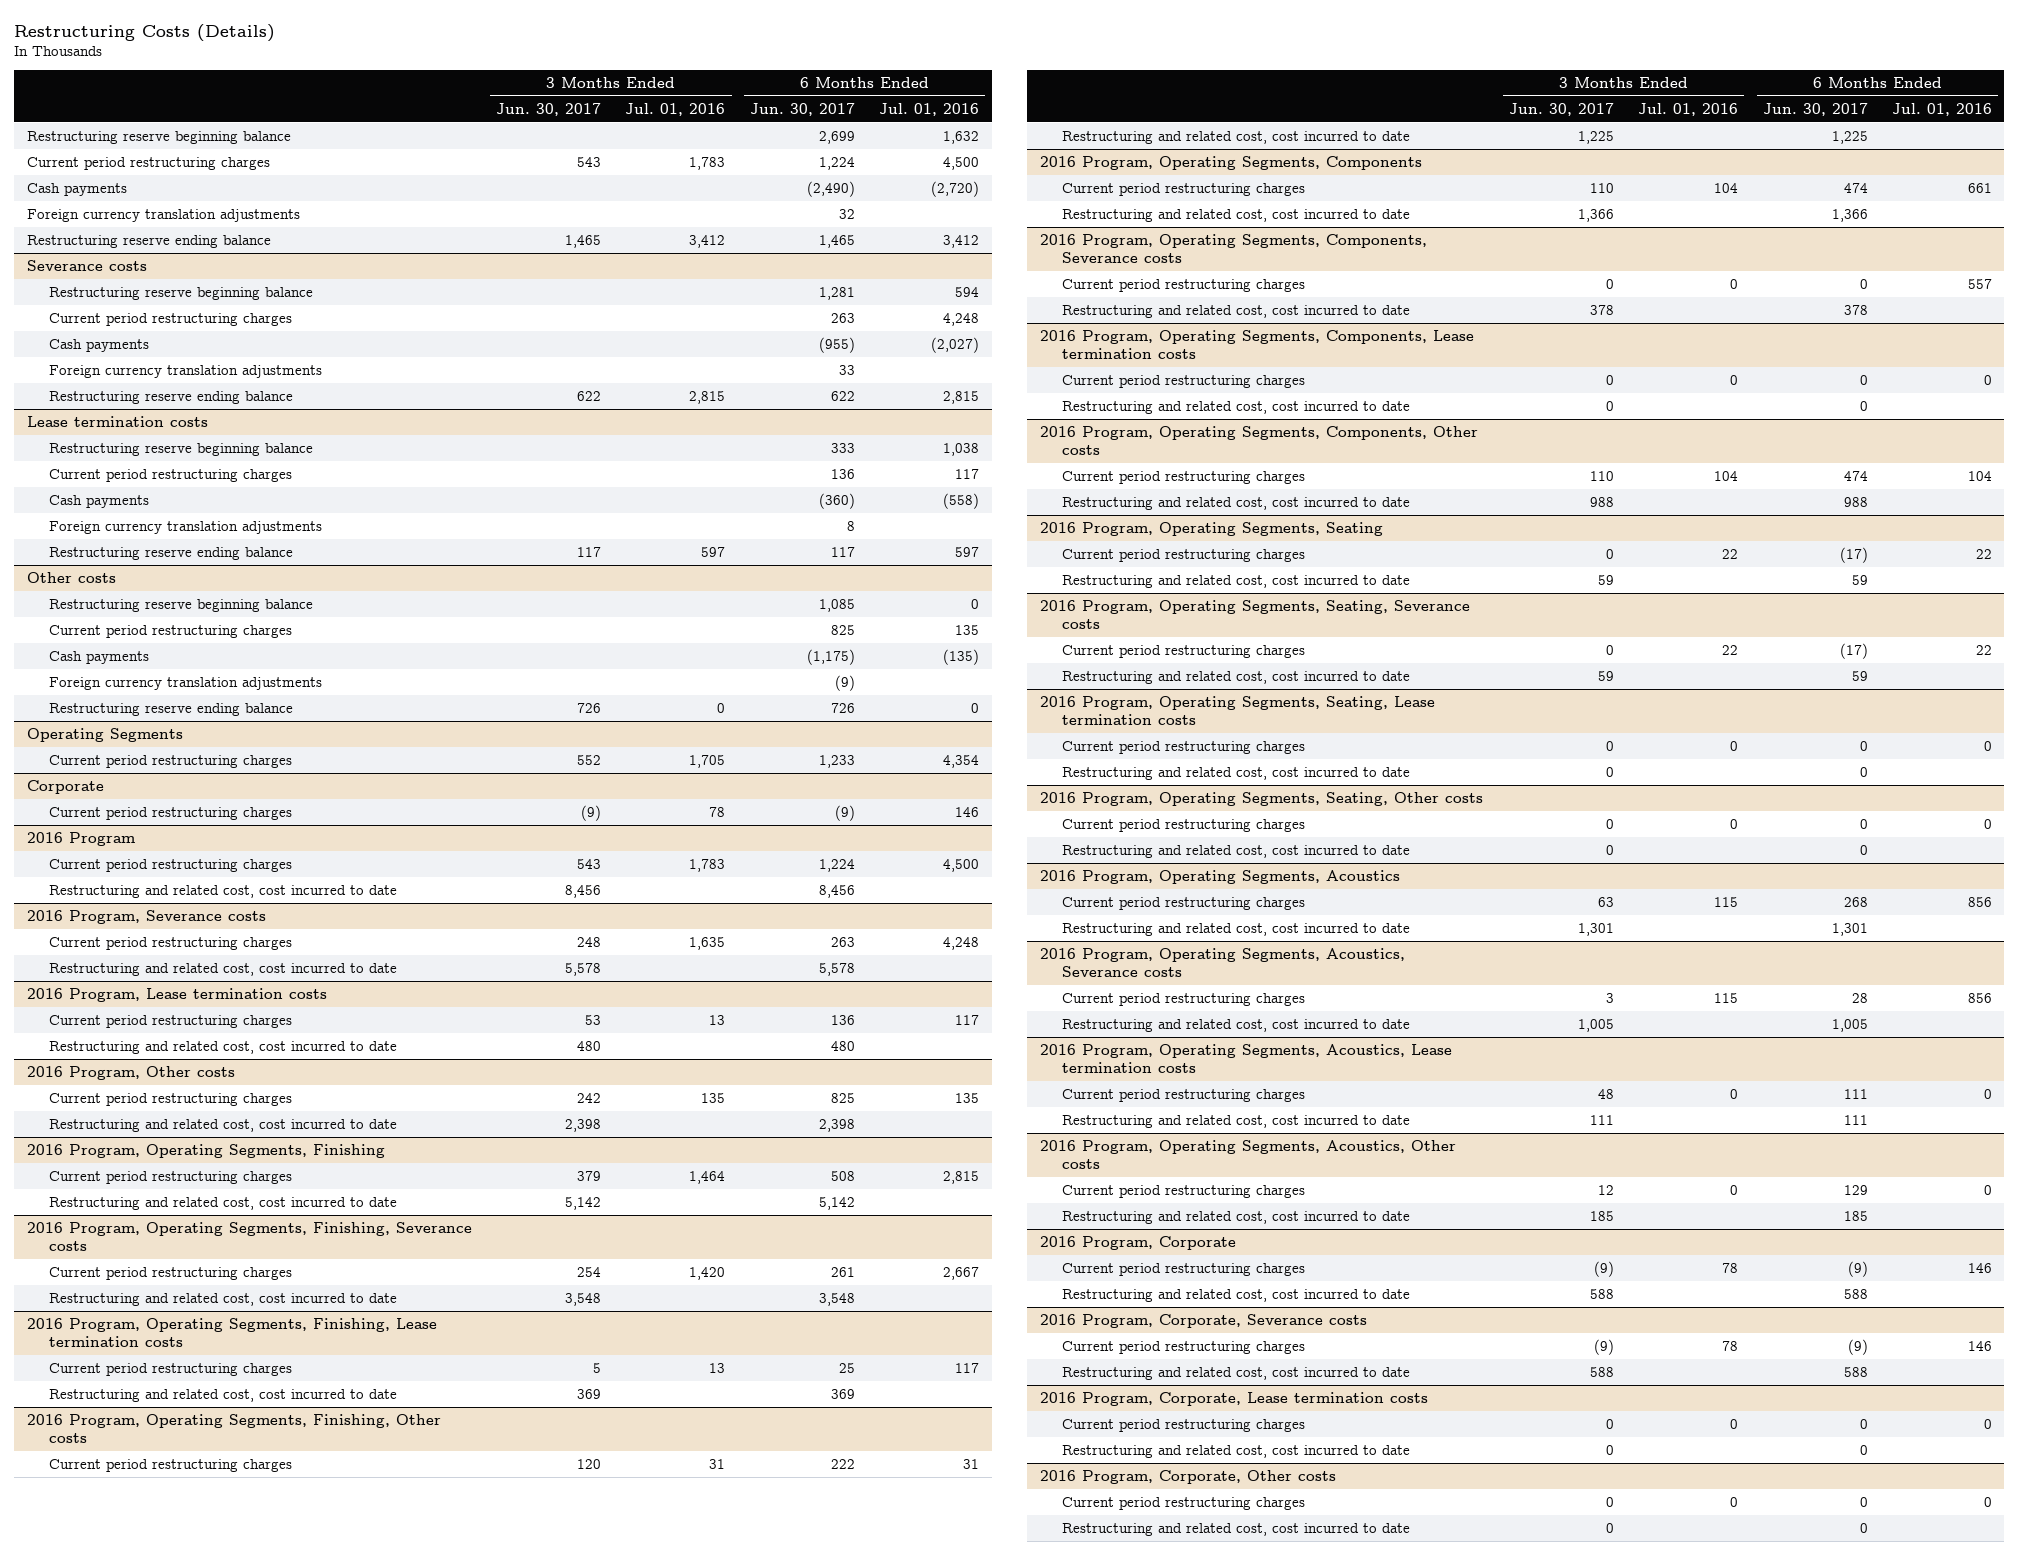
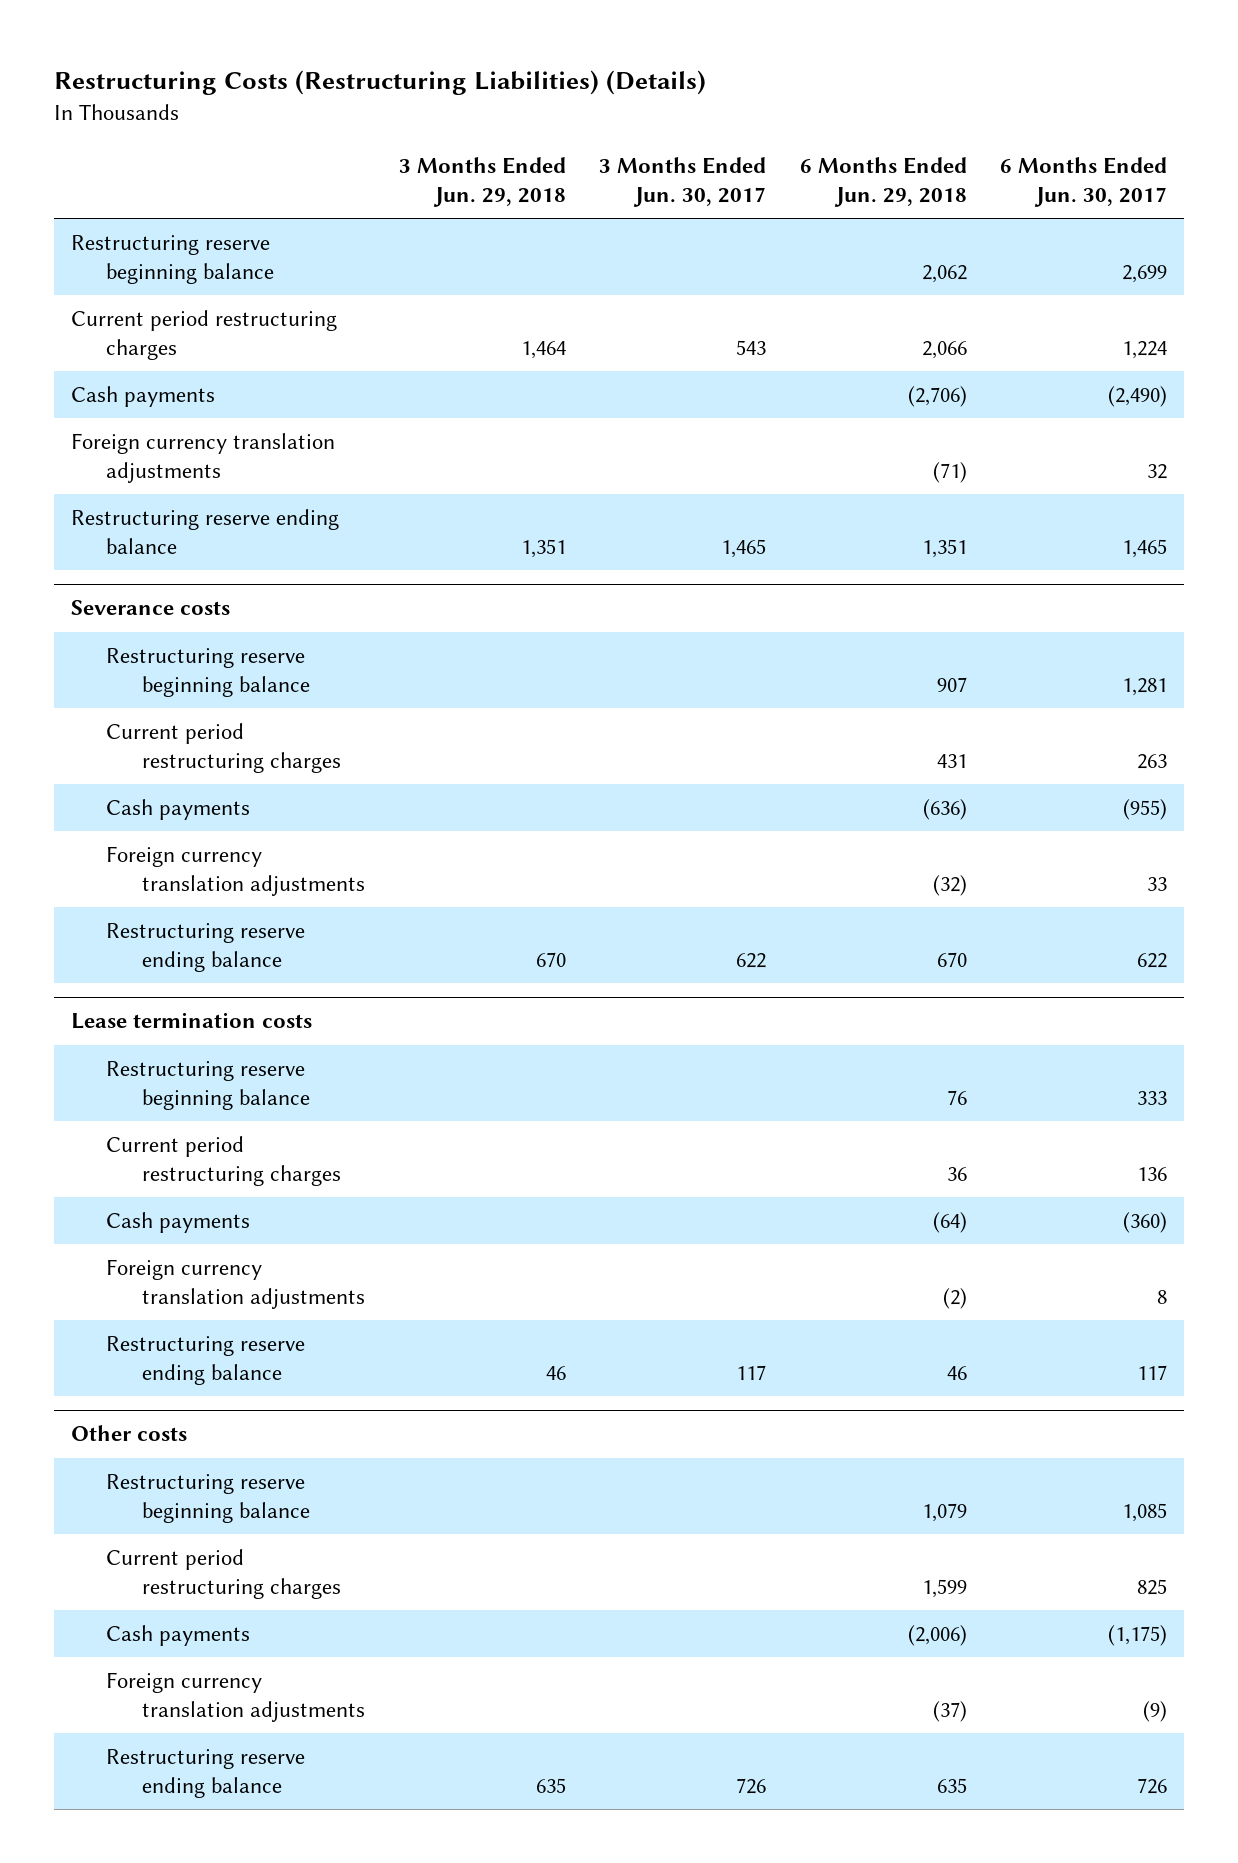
- Restructuring Costs (Details)
+ Restructuring Costs (Restructuring Liabilities) (Details)
- | 3 Months Ended Jun. 30, 2017 | 3 Months Ended Jul. 01, 2016 | 6 Months Ended Jun. 30, 2017 | 6 Months Ended Jul. 01, 2016
+ | 3 Months Ended Jun. 29, 2018 | 3 Months Ended Jun. 30, 2017 | 6 Months Ended Jun. 29, 2018 | 6 Months Ended Jun. 30, 2017
- Operating Segments
- Current period restructuring charges | 552 | 1,705 | 1,233 | 4,354
- Corporate
- Current period restructuring charges | (9) | 78 | (9) | 146
- 2016 Program
- Current period restructuring charges | 543 | 1,783 | 1,224 | 4,500
- Restructuring and related cost, cost incurred to date | 8,456 | | 8,456 |
- 2016 Program, Severance costs
- Current period restructuring charges | 248 | 1,635 | 263 | 4,248
- Restructuring and related cost, cost incurred to date | 5,578 | | 5,578 |
- 2016 Program, Lease termination costs
- Current period restructuring charges | 53 | 13 | 136 | 117
- Restructuring and related cost, cost incurred to date | 480 | | 480 |
- 2016 Program, Other costs
- Current period restructuring charges | 242 | 135 | 825 | 135
- Restructuring and related cost, cost incurred to date | 2,398 | | 2,398 |
- 2016 Program, Operating Segments, Finishing
- Current period restructuring charges | 379 | 1,464 | 508 | 2,815
- Restructuring and related cost, cost incurred to date | 5,142 | | 5,142 |
- 2016 Program, Operating Segments, Finishing, Severance costs
- Current period restructuring charges | 254 | 1,420 | 261 | 2,667
- Restructuring and related cost, cost incurred to date | 3,548 | | 3,548 |
- 2016 Program, Operating Segments, Finishing, Lease termination costs
- Current period restructuring charges | 5 | 13 | 25 | 117
- Restructuring and related cost, cost incurred to date | 369 | | 369 |
- 2016 Program, Operating Segments, Finishing, Other costs
- Current period restructuring charges | 120 | 31 | 222 | 31
- Restructuring and related cost, cost incurred to date | 1,225 | | 1,225 |
- 2016 Program, Operating Segments, Components
- Current period restructuring charges | 110 | 104 | 474 | 661
- Restructuring and related cost, cost incurred to date | 1,366 | | 1,366 |
- 2016 Program, Operating Segments, Components, Severance costs
- Current period restructuring charges | 0 | 0 | 0 | 557
- Restructuring and related cost, cost incurred to date | 378 | | 378 |
- 2016 Program, Operating Segments, Components, Lease termination costs
- Current period restructuring charges | 0 | 0 | 0 | 0
- Restructuring and related cost, cost incurred to date | 0 | | 0 |
- 2016 Program, Operating Segments, Components, Other costs
- Current period restructuring charges | 110 | 104 | 474 | 104
- Restructuring and related cost, cost incurred to date | 988 | | 988 |
- 2016 Program, Operating Segments, Seating
- Current period restructuring charges | 0 | 22 | (17) | 22
- Restructuring and related cost, cost incurred to date | 59 | | 59 |
- 2016 Program, Operating Segments, Seating, Severance costs
- Current period restructuring charges | 0 | 22 | (17) | 22
- Restructuring and related cost, cost incurred to date | 59 | | 59 |
- 2016 Program, Operating Segments, Seating, Lease termination costs
- Current period restructuring charges | 0 | 0 | 0 | 0
- Restructuring and related cost, cost incurred to date | 0 | | 0 |
- 2016 Program, Operating Segments, Seating, Other costs
- Current period restructuring charges | 0 | 0 | 0 | 0
- Restructuring and related cost, cost incurred to date | 0 | | 0 |
- 2016 Program, Operating Segments, Acoustics
- Current period restructuring charges | 63 | 115 | 268 | 856
- Restructuring and related cost, cost incurred to date | 1,301 | | 1,301 |
- 2016 Program, Operating Segments, Acoustics, Severance costs
- Current period restructuring charges | 3 | 115 | 28 | 856
- Restructuring and related cost, cost incurred to date | 1,005 | | 1,005 |
- 2016 Program, Operating Segments, Acoustics, Lease termination costs
- Current period restructuring charges | 48 | 0 | 111 | 0
- Restructuring and related cost, cost incurred to date | 111 | | 111 |
- 2016 Program, Operating Segments, Acoustics, Other costs
- Current period restructuring charges | 12 | 0 | 129 | 0
- Restructuring and related cost, cost incurred to date | 185 | | 185 |
- 2016 Program, Corporate
- Current period restructuring charges | (9) | 78 | (9) | 146
- Restructuring and related cost, cost incurred to date | 588 | | 588 |
- 2016 Program, Corporate, Severance costs
- Current period restructuring charges | (9) | 78 | (9) | 146
- Restructuring and related cost, cost incurred to date | 588 | | 588 |
- 2016 Program, Corporate, Lease termination costs
- Current period restructuring charges | 0 | 0 | 0 | 0
- Restructuring and related cost, cost incurred to date | 0 | | 0 |
- 2016 Program, Corporate, Other costs
- Current period restructuring charges | 0 | 0 | 0 | 0
- Restructuring and related cost, cost incurred to date | 0 | | 0 |

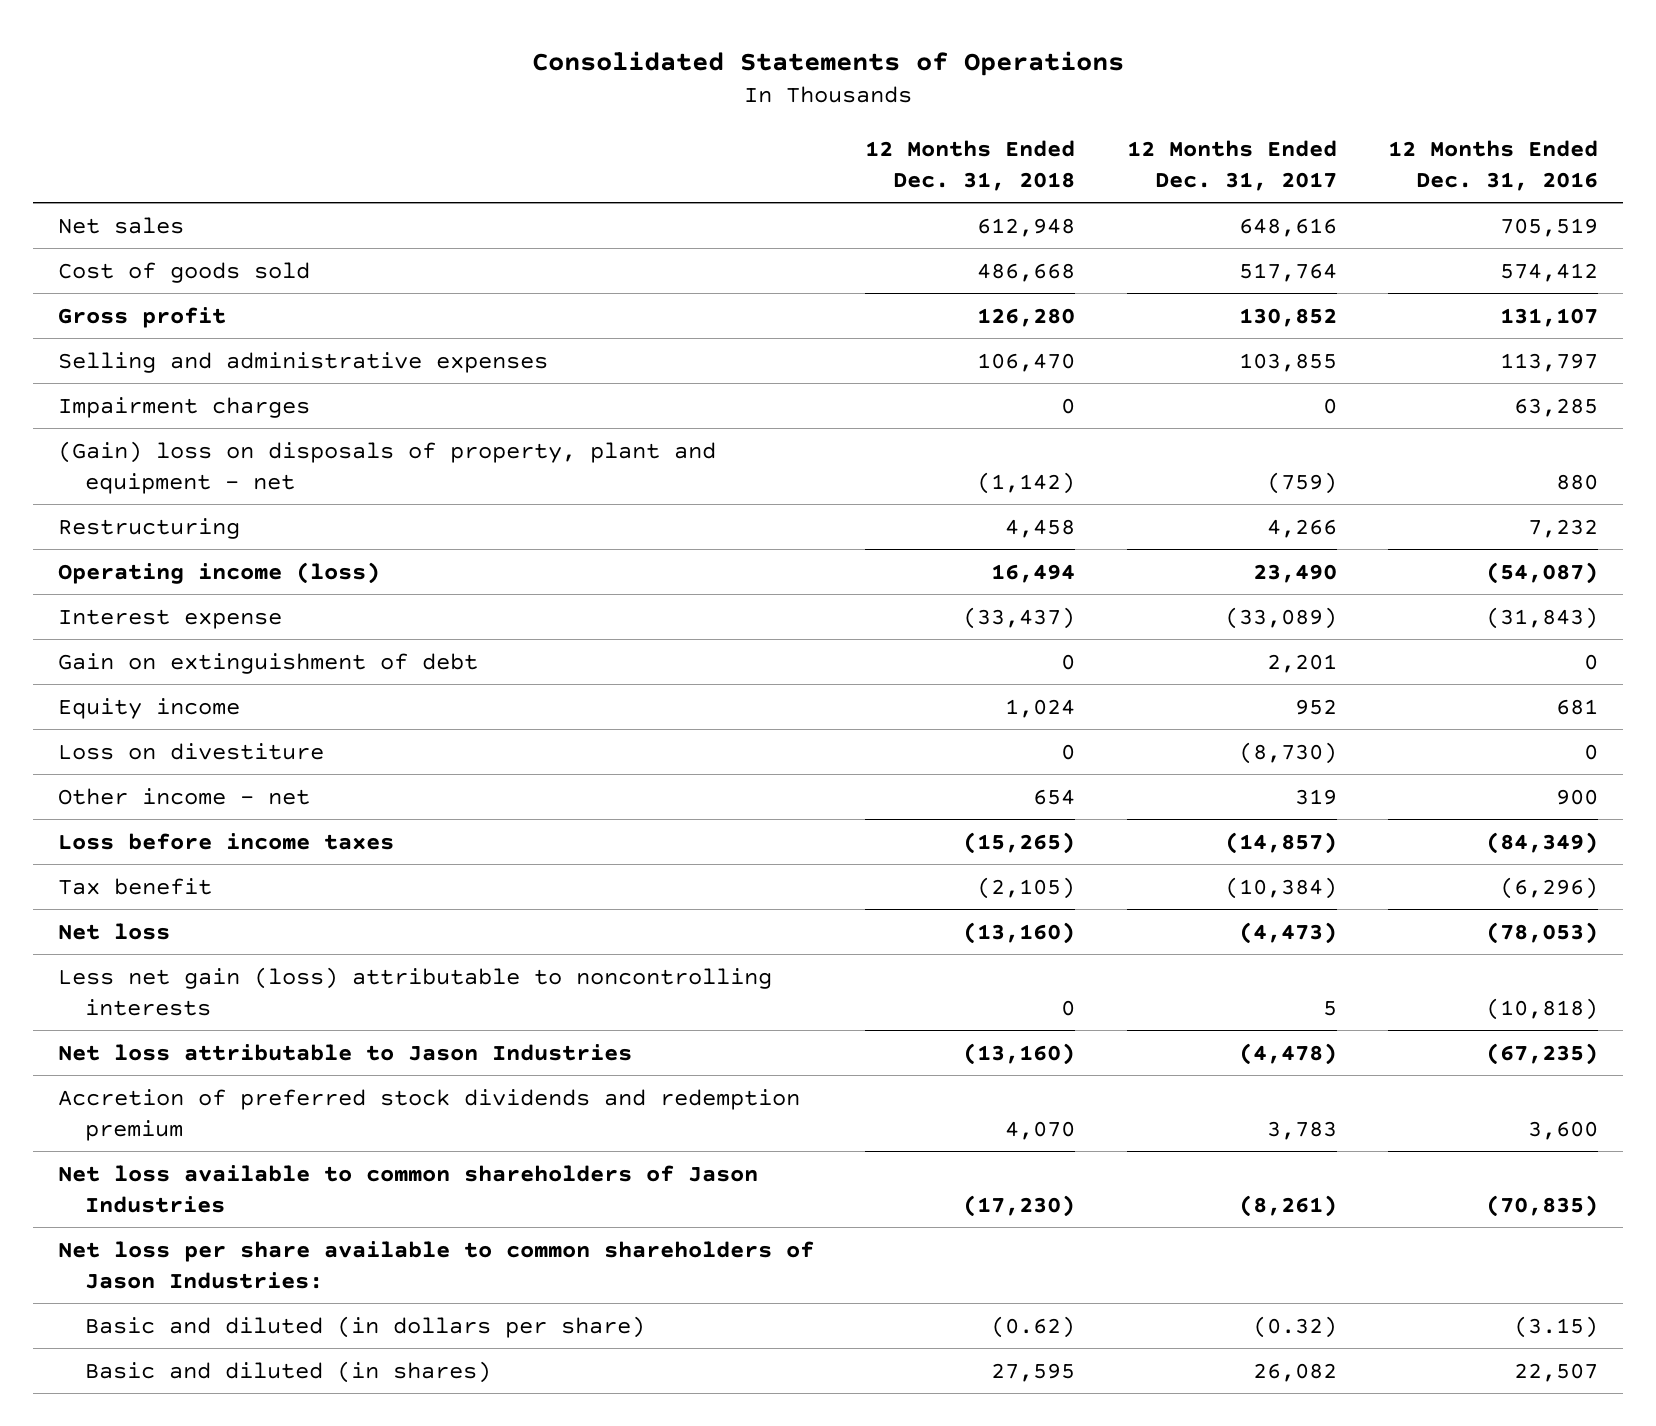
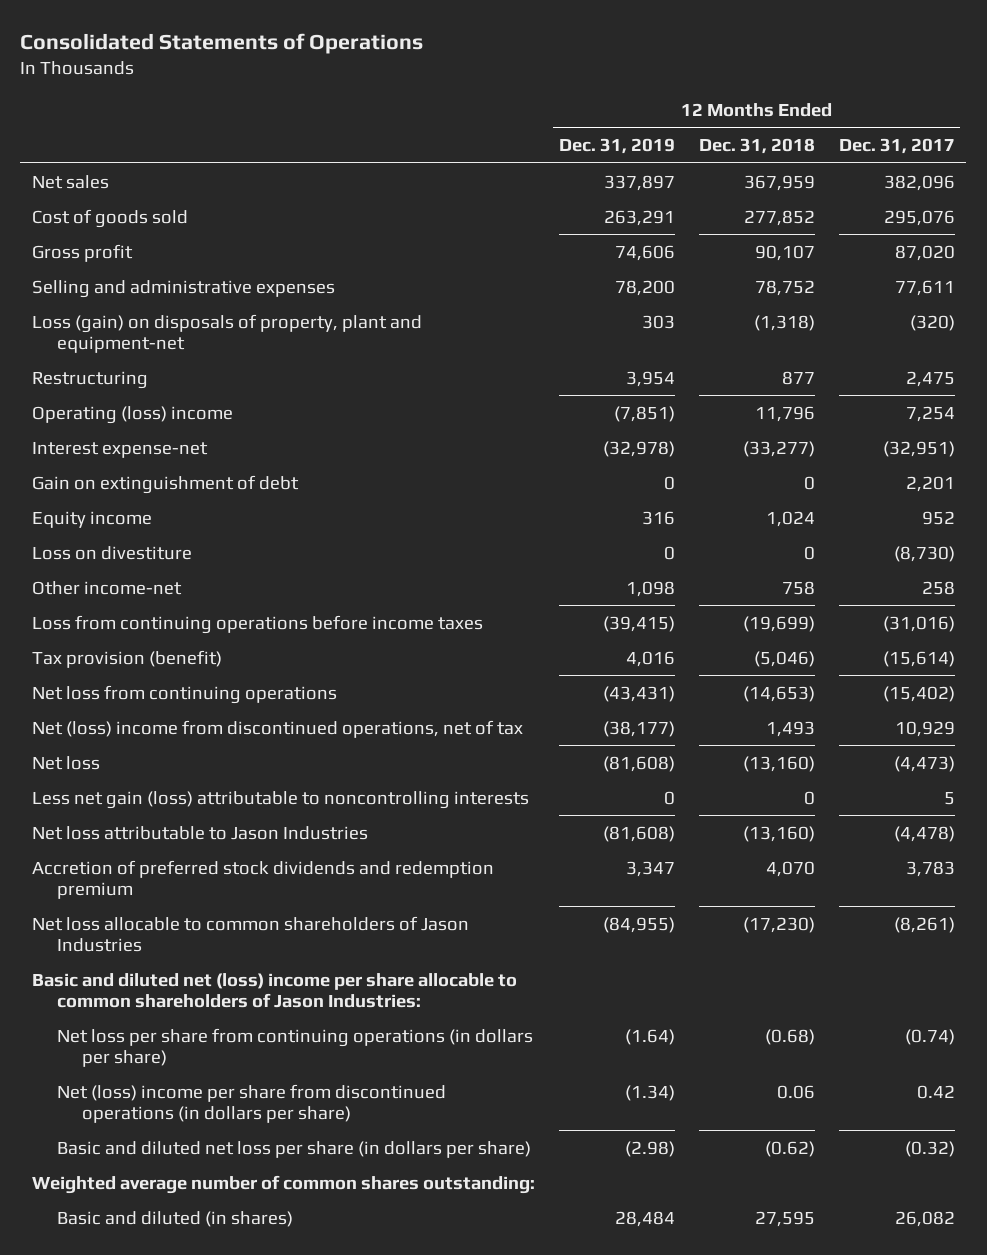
- | 12 Months Ended Dec. 31, 2018 | 12 Months Ended Dec. 31, 2017 | 12 Months Ended Dec. 31, 2016
+ | 12 Months Ended Dec. 31, 2019 | 12 Months Ended Dec. 31, 2018 | 12 Months Ended Dec. 31, 2017
- Net sales | 612,948 | 648,616 | 705,519
- Cost of goods sold | 486,668 | 517,764 | 574,412
- Gross profit | 126,280 | 130,852 | 131,107
- Selling and administrative expenses | 106,470 | 103,855 | 113,797
- Impairment charges | 0 | 0 | 63,285
- (Gain) loss on disposals of property, plant and equipment - net | (1,142) | (759) | 880
- Restructuring | 4,458 | 4,266 | 7,232
- Operating income (loss) | 16,494 | 23,490 | (54,087)
- Interest expense | (33,437) | (33,089) | (31,843)
+ Net sales | 337,897 | 367,959 | 382,096
+ Cost of goods sold | 263,291 | 277,852 | 295,076
+ Gross profit | 74,606 | 90,107 | 87,020
+ Selling and administrative expenses | 78,200 | 78,752 | 77,611
+ Loss (gain) on disposals of property, plant and equipment-net | 303 | (1,318) | (320)
+ Restructuring | 3,954 | 877 | 2,475
+ Operating (loss) income | (7,851) | 11,796 | 7,254
+ Interest expense-net | (32,978) | (33,277) | (32,951)
- Other income - net | 654 | 319 | 900
- Loss before income taxes | (15,265) | (14,857) | (84,349)
- Tax benefit | (2,105) | (10,384) | (6,296)
+ Other income-net | 1,098 | 758 | 258
+ Loss from continuing operations before income taxes | (39,415) | (19,699) | (31,016)
+ Tax provision (benefit) | 4,016 | (5,046) | (15,614)
+ Net loss from continuing operations | (43,431) | (14,653) | (15,402)
+ Net (loss) income from discontinued operations, net of tax | (38,177) | 1,493 | 10,929
- Net loss available to common shareholders of Jason Industries | (17,230) | (8,261) | (70,835)
- Net loss per share available to common shareholders of Jason Industries:
- Basic and diluted (in dollars per share) | (0.62) | (0.32) | (3.15)
+ Net loss allocable to common shareholders of Jason Industries | (84,955) | (17,230) | (8,261)
+ Basic and diluted net (loss) income per share allocable to common shareholders of Jason Industries:
+ Net loss per share from continuing operations (in dollars per share) | (1.64) | (0.68) | (0.74)
+ Net (loss) income per share from discontinued operations (in dollars per share) | (1.34) | 0.06 | 0.42
+ Basic and diluted net loss per share (in dollars per share) | (2.98) | (0.62) | (0.32)
+ Weighted average number of common shares outstanding:

